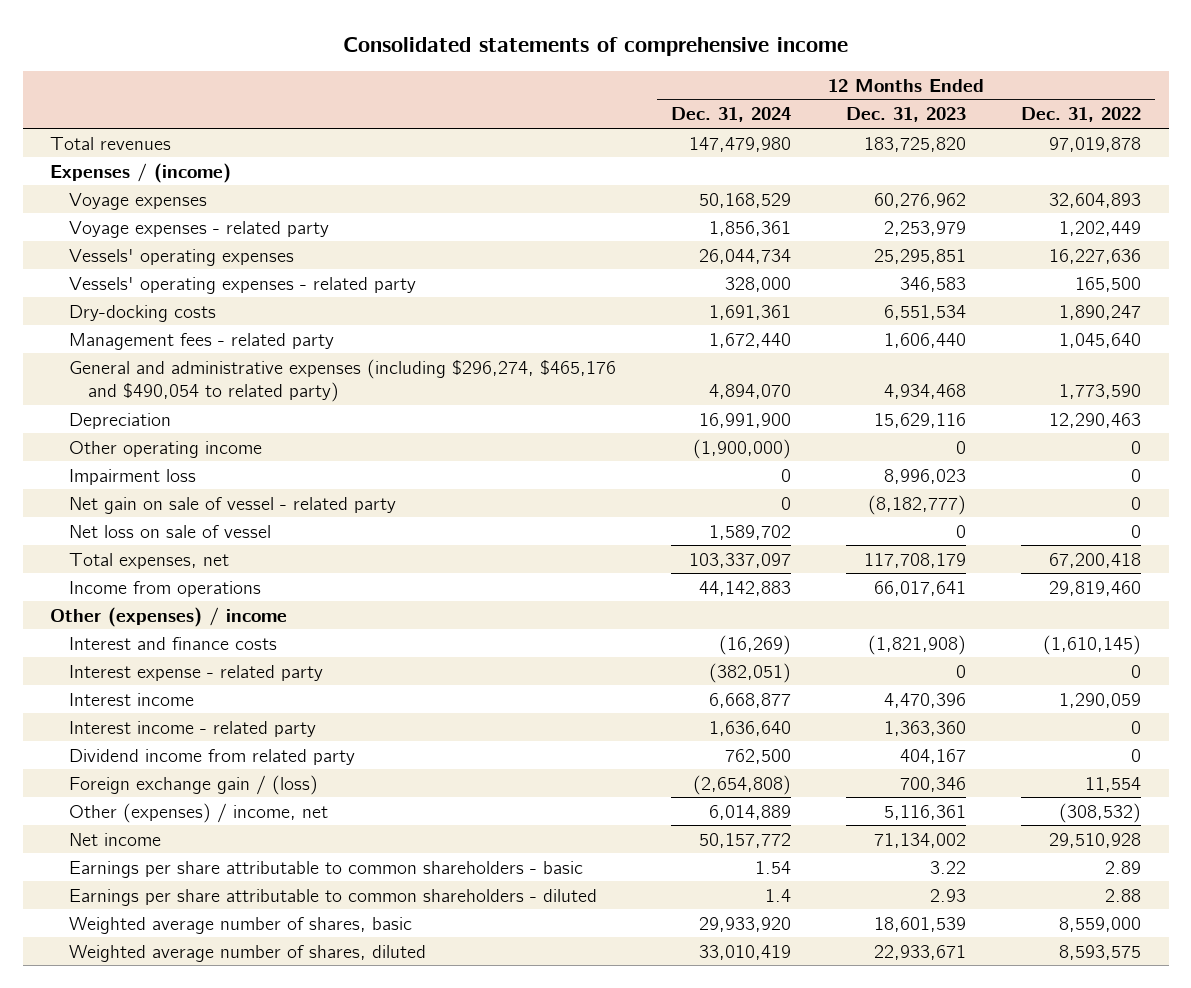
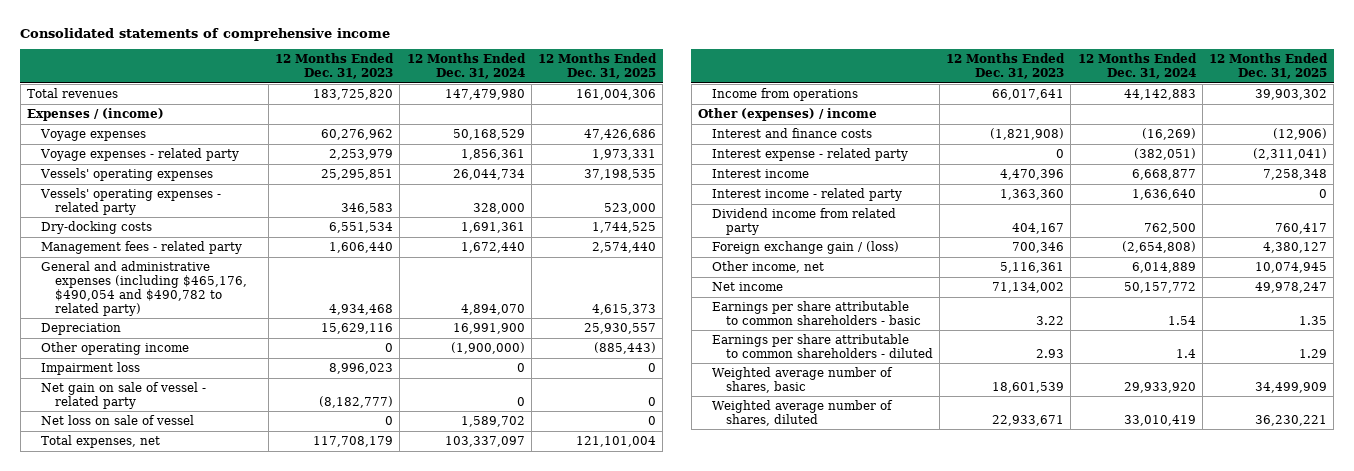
- | 12 Months Ended Dec. 31, 2024 | 12 Months Ended Dec. 31, 2023 | 12 Months Ended Dec. 31, 2022
+ | 12 Months Ended Dec. 31, 2023 | 12 Months Ended Dec. 31, 2024 | 12 Months Ended Dec. 31, 2025
- General and administrative expenses (including $296,274, $465,176 and $490,054 to related party) | 4,894,070 | 4,934,468 | 1,773,590
+ General and administrative expenses (including $465,176, $490,054 and $490,782 to related party) | 4,934,468 | 4,894,070 | 4,615,373
- Other (expenses) / income, net | 6,014,889 | 5,116,361 | (308,532)
+ Other income, net | 5,116,361 | 6,014,889 | 10,074,945

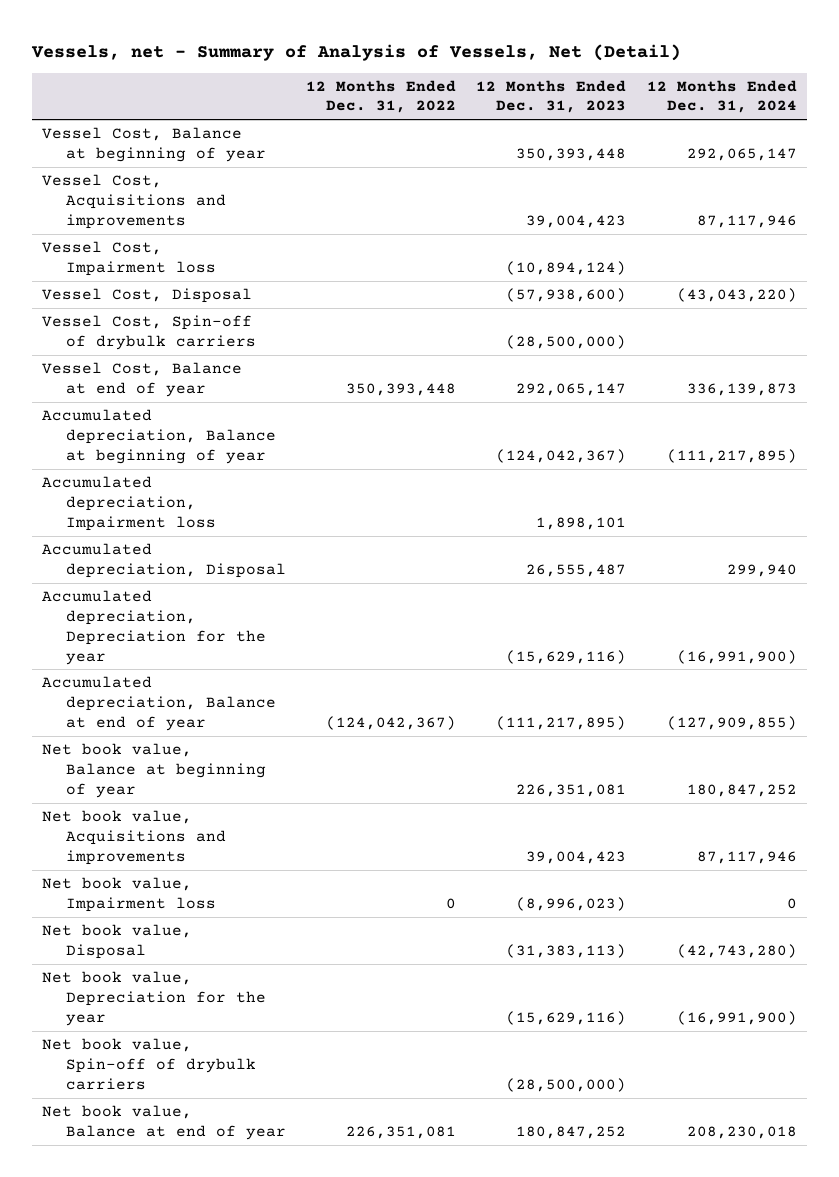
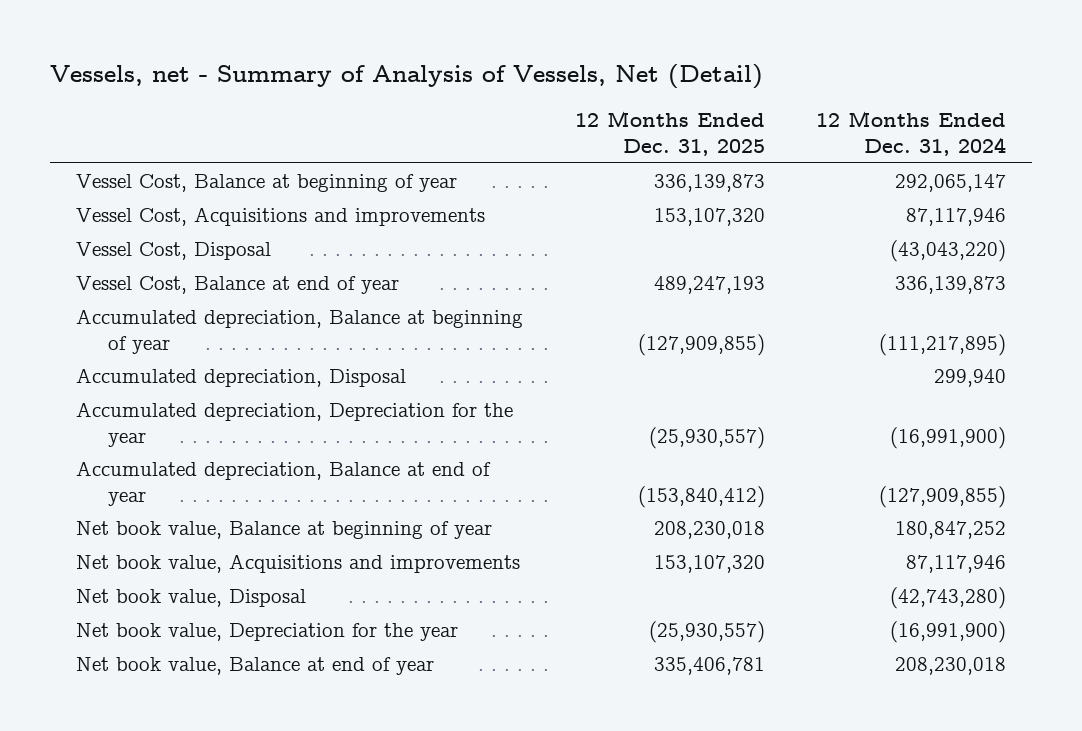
- | 12 Months Ended Dec. 31, 2022 | 12 Months Ended Dec. 31, 2023 | 12 Months Ended Dec. 31, 2024
+ | 12 Months Ended Dec. 31, 2025 | 12 Months Ended Dec. 31, 2024
- Vessel Cost, Impairment loss | | (10,894,124) |
- Vessel Cost, Spin-off of drybulk carriers | | (28,500,000) |
- Accumulated depreciation, Impairment loss | | 1,898,101 |
- Net book value, Impairment loss | 0 | (8,996,023) | 0
- Net book value, Spin-off of drybulk carriers | | (28,500,000) |

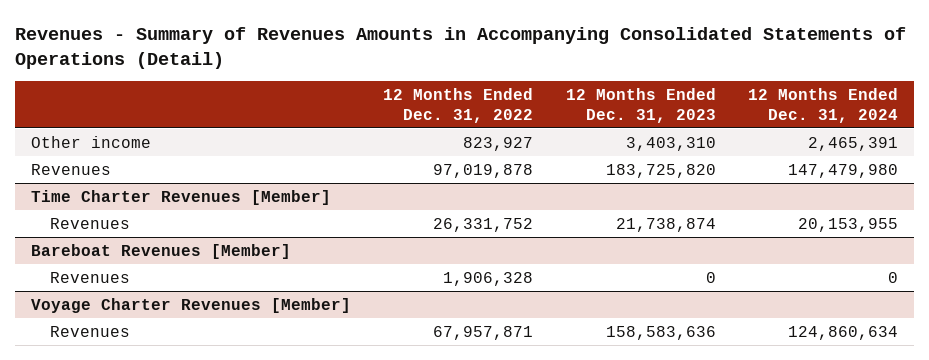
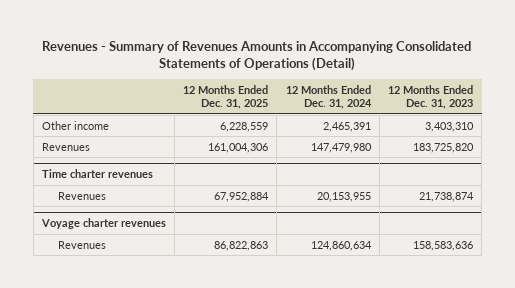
- | 12 Months Ended Dec. 31, 2022 | 12 Months Ended Dec. 31, 2023 | 12 Months Ended Dec. 31, 2024
+ | 12 Months Ended Dec. 31, 2025 | 12 Months Ended Dec. 31, 2024 | 12 Months Ended Dec. 31, 2023
- Time Charter Revenues [Member]
+ Time charter revenues
- Bareboat Revenues [Member]
- Revenues | 1,906,328 | 0 | 0
- Voyage Charter Revenues [Member]
+ Voyage charter revenues

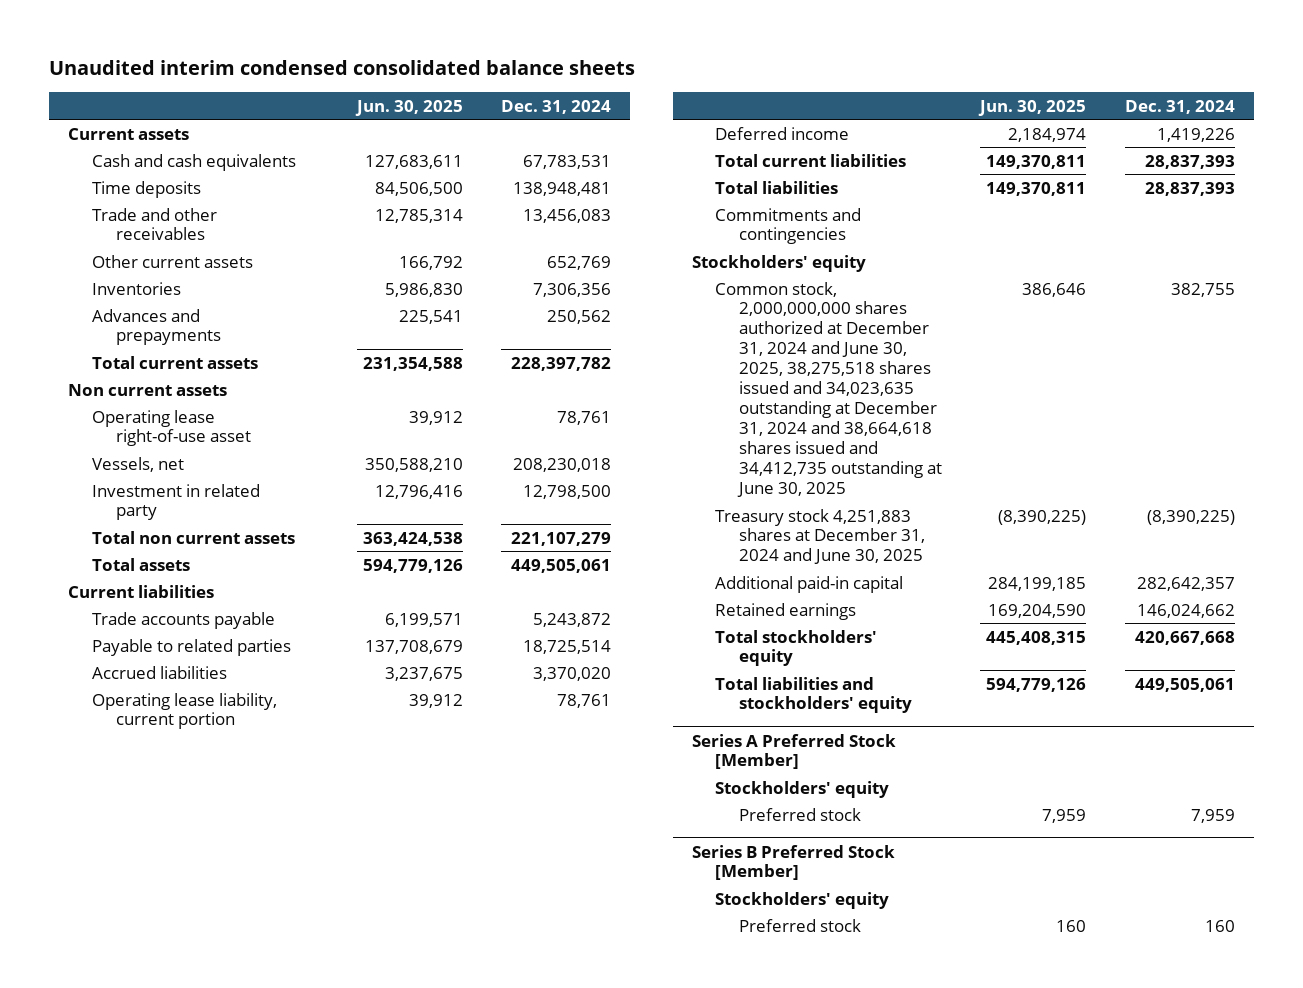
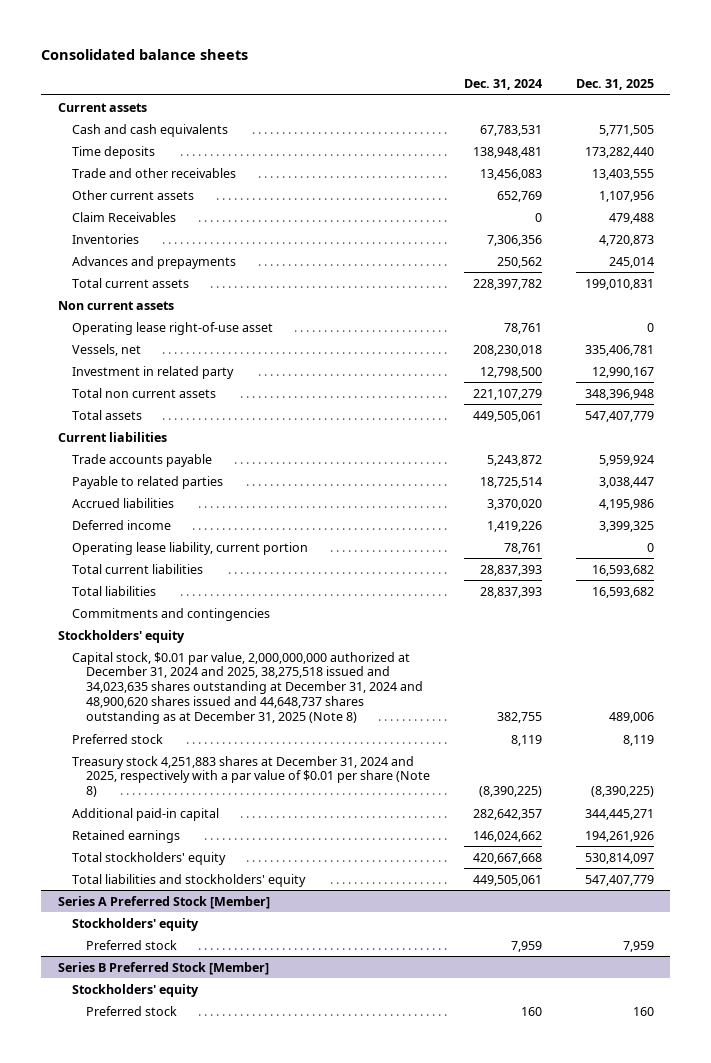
- Unaudited interim condensed consolidated balance sheets
+ Consolidated balance sheets
- | Jun. 30, 2025 | Dec. 31, 2024
+ | Dec. 31, 2024 | Dec. 31, 2025
+ Claim Receivables | 0 | 479,488
moved down: Operating lease liability, current portion | 78,761 | 0
- Common stock, 2,000,000,000 shares authorized at December 31, 2024 and June 30, 2025, 38,275,518 shares issued and 34,023,635 outstanding at December 31, 2024 and 38,664,618 shares issued and 34,412,735 outstanding at June 30, 2025 | 386,646 | 382,755
- Treasury stock 4,251,883 shares at December 31, 2024 and June 30, 2025 | (8,390,225) | (8,390,225)
+ Capital stock, $0.01 par value, 2,000,000,000 authorized at December 31, 2024 and 2025, 38,275,518 issued and 34,023,635 shares outstanding at December 31, 2024 and 48,900,620 shares issued and 44,648,737 shares outstanding as at December 31, 2025 (Note 8) | 382,755 | 489,006
+ Preferred stock | 8,119 | 8,119
+ Treasury stock 4,251,883 shares at December 31, 2024 and 2025, respectively with a par value of $0.01 per share (Note 8) | (8,390,225) | (8,390,225)

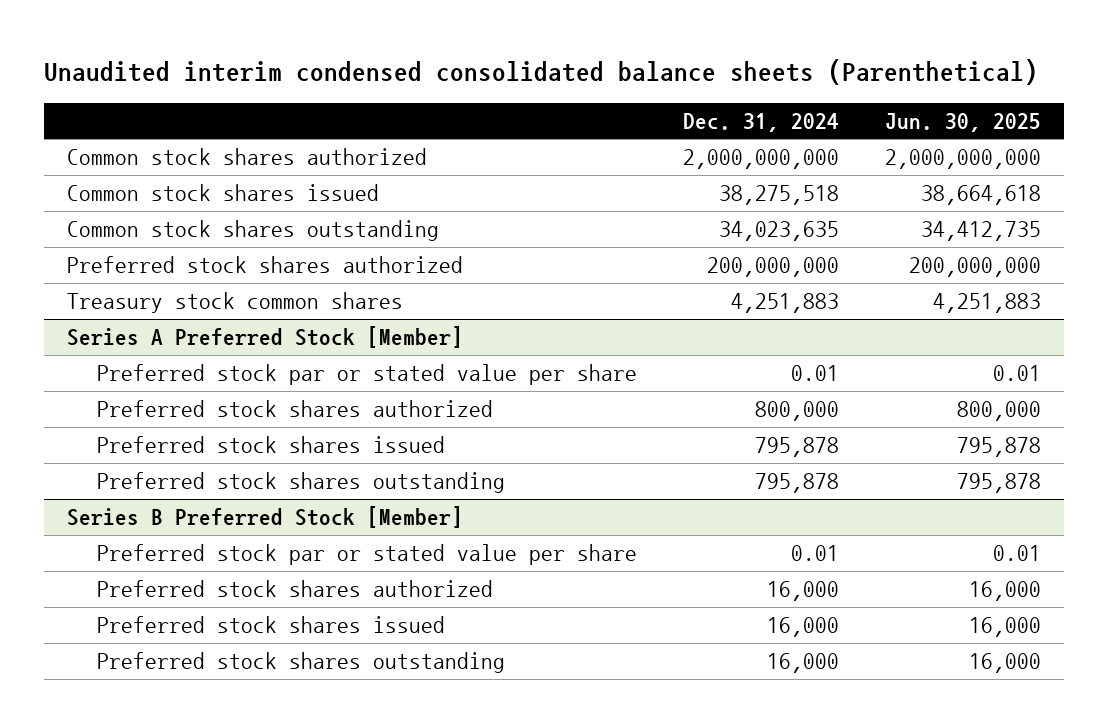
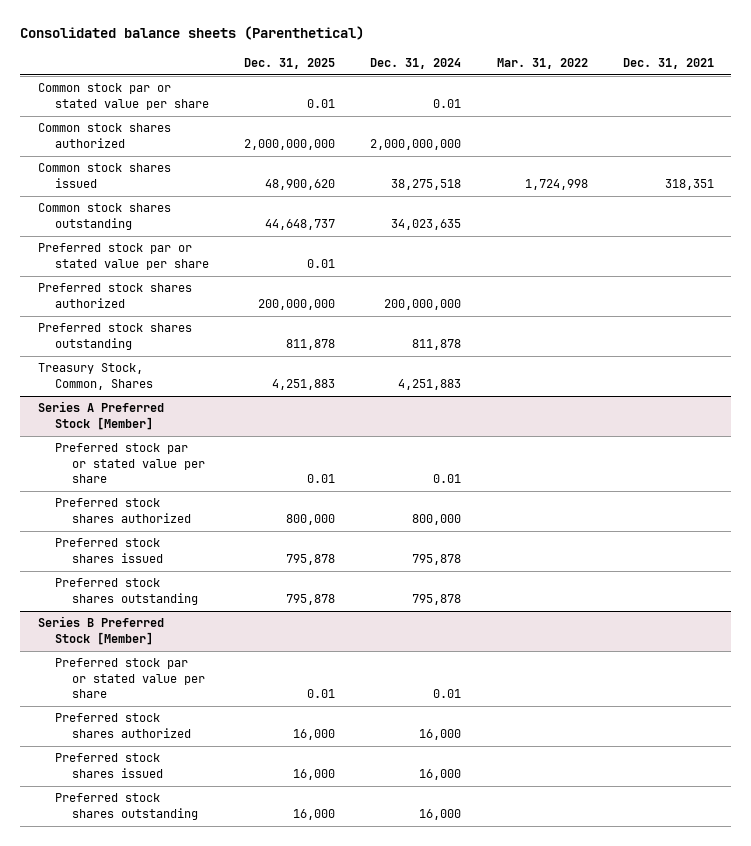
- Unaudited interim condensed consolidated balance sheets (Parenthetical)
+ Consolidated balance sheets (Parenthetical)
- | Dec. 31, 2024 | Jun. 30, 2025
+ | Dec. 31, 2025 | Dec. 31, 2024 | Mar. 31, 2022 | Dec. 31, 2021
+ Common stock par or stated value per share | 0.01 | 0.01 | |
+ Preferred stock par or stated value per share | 0.01 | | |
- Treasury stock common shares | 4,251,883 | 4,251,883
+ Preferred stock shares outstanding | 811,878 | 811,878 | |
+ Treasury Stock, Common, Shares | 4,251,883 | 4,251,883 | |

